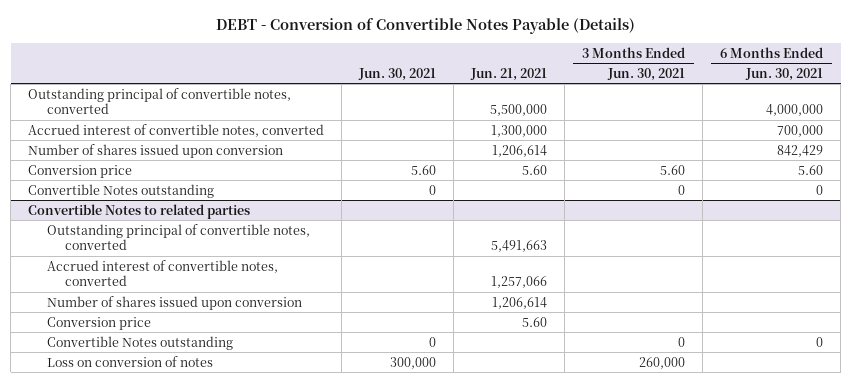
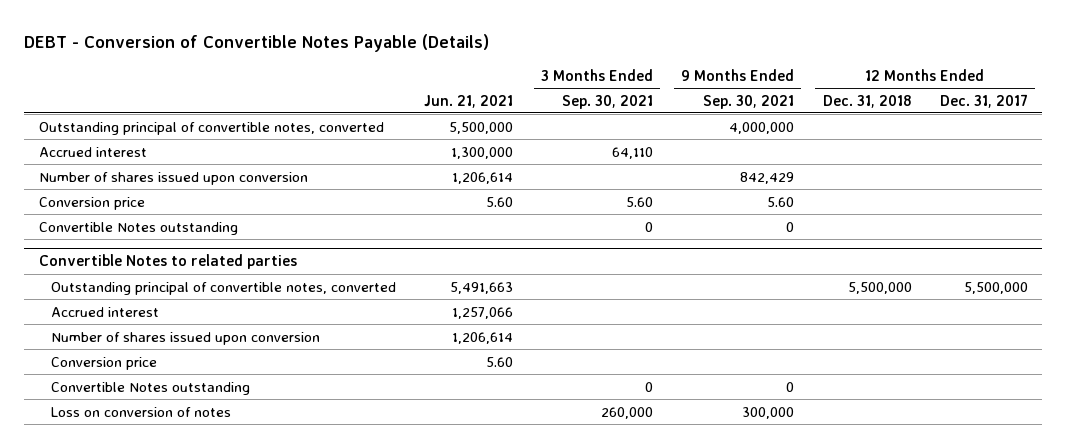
- | Jun. 30, 2021 | Jun. 21, 2021 | 3 Months Ended Jun. 30, 2021 | 6 Months Ended Jun. 30, 2021
+ | Jun. 21, 2021 | 3 Months Ended Sep. 30, 2021 | 9 Months Ended Sep. 30, 2021 | 12 Months Ended Dec. 31, 2018 | 12 Months Ended Dec. 31, 2017
- Accrued interest of convertible notes, converted | | 1,300,000 | | 700,000
+ Accrued interest | 1,300,000 | 64,110 | | |
@ Convertible Notes to related parties
- Accrued interest of convertible notes, converted | | 1,257,066 | |
+ Accrued interest | 1,257,066 | | | |

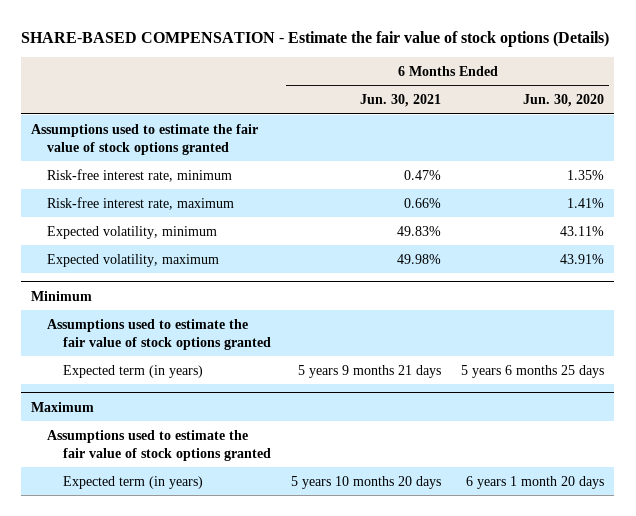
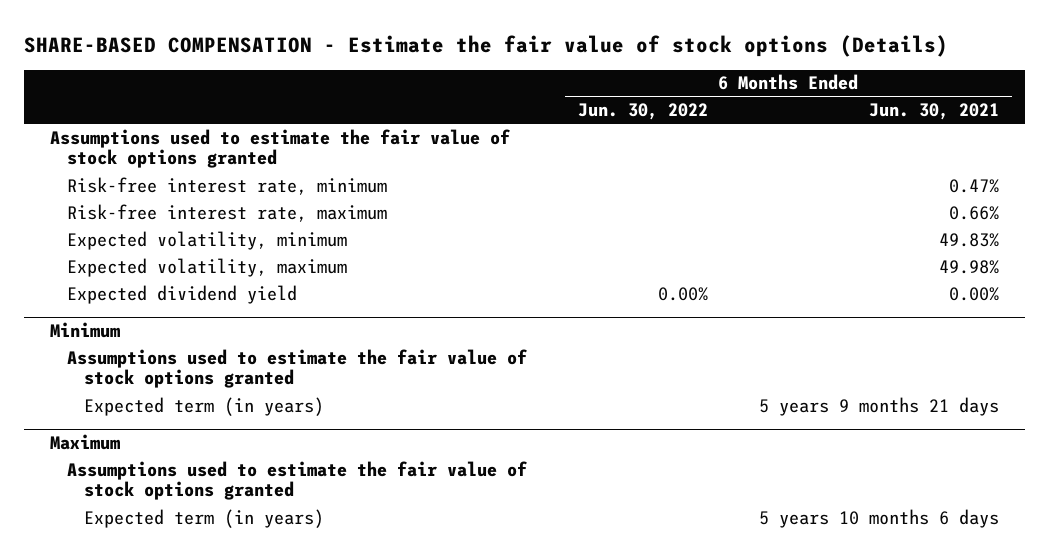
- | 6 Months Ended Jun. 30, 2021 | 6 Months Ended Jun. 30, 2020
+ | 6 Months Ended Jun. 30, 2022 | 6 Months Ended Jun. 30, 2021
+ Expected dividend yield | 0.00% | 0.00%
@ Maximum
- Expected term (in years) | 5 years 10 months 20 days | 6 years 1 month 20 days
+ Expected term (in years) | | 5 years 10 months 6 days

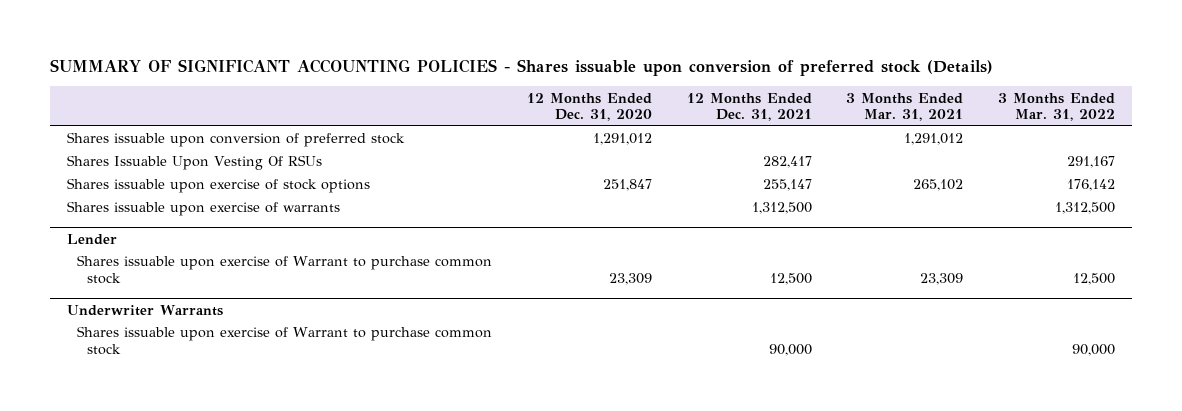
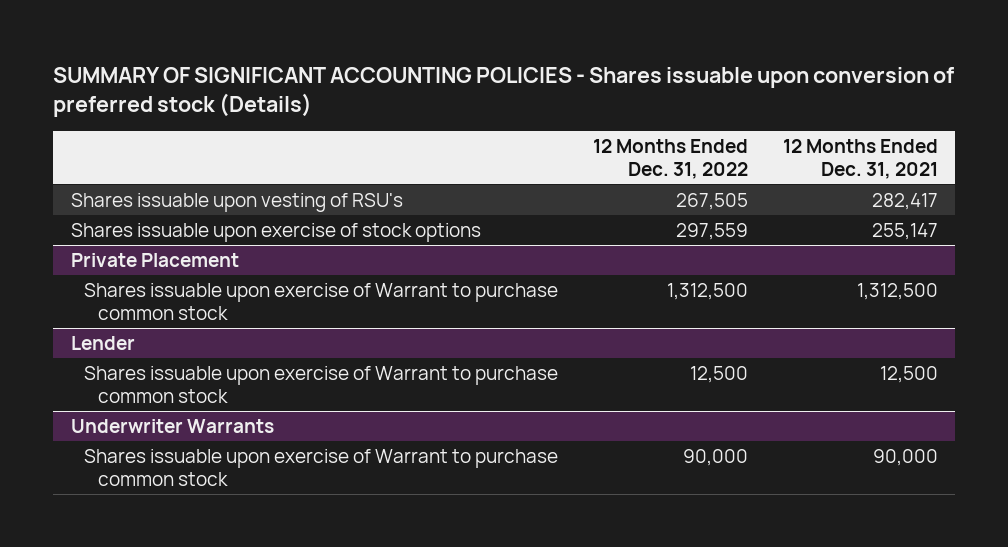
- | 12 Months Ended Dec. 31, 2020 | 12 Months Ended Dec. 31, 2021 | 3 Months Ended Mar. 31, 2021 | 3 Months Ended Mar. 31, 2022
+ | 12 Months Ended Dec. 31, 2022 | 12 Months Ended Dec. 31, 2021
- Shares issuable upon conversion of preferred stock | 1,291,012 | | 1,291,012 |
- Shares Issuable Upon Vesting Of RSUs | | 282,417 | | 291,167
+ Shares issuable upon vesting of RSU's | 267,505 | 282,417
- Shares issuable upon exercise of warrants | | 1,312,500 | | 1,312,500
+ Private Placement
+ Shares issuable upon exercise of Warrant to purchase common stock | 1,312,500 | 1,312,500

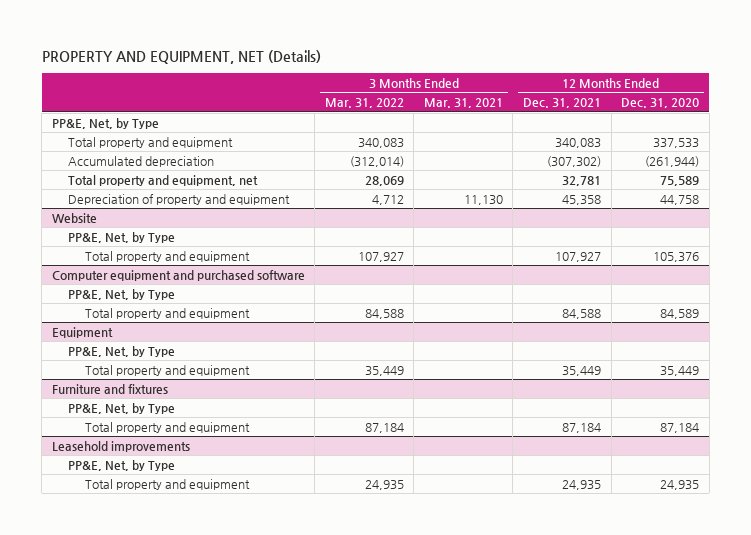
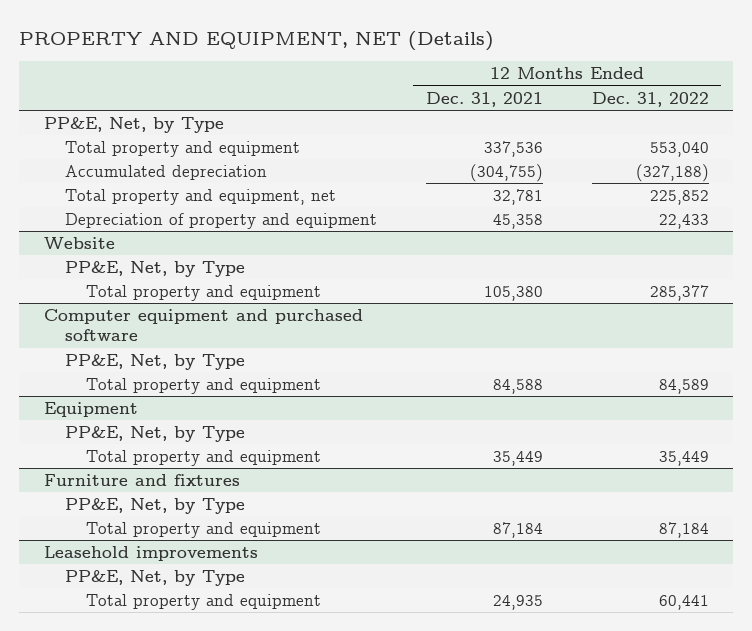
- | 3 Months Ended Mar. 31, 2022 | 3 Months Ended Mar. 31, 2021 | 12 Months Ended Dec. 31, 2021 | 12 Months Ended Dec. 31, 2020
+ | 12 Months Ended Dec. 31, 2021 | 12 Months Ended Dec. 31, 2022
- Total property and equipment | 340,083 | | 340,083 | 337,533
- Accumulated depreciation | (312,014) | | (307,302) | (261,944)
+ Total property and equipment | 337,536 | 553,040
+ Accumulated depreciation | (304,755) | (327,188)
@ Website
- Total property and equipment | 107,927 | | 107,927 | 105,376
+ Total property and equipment | 105,380 | 285,377

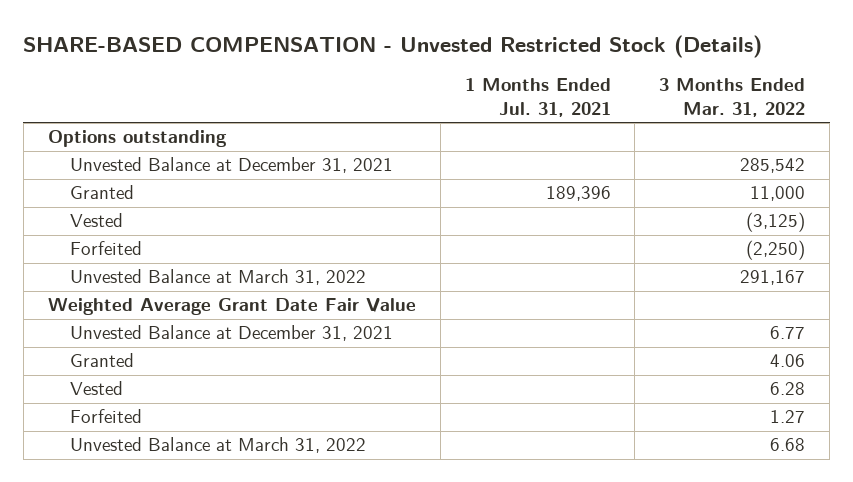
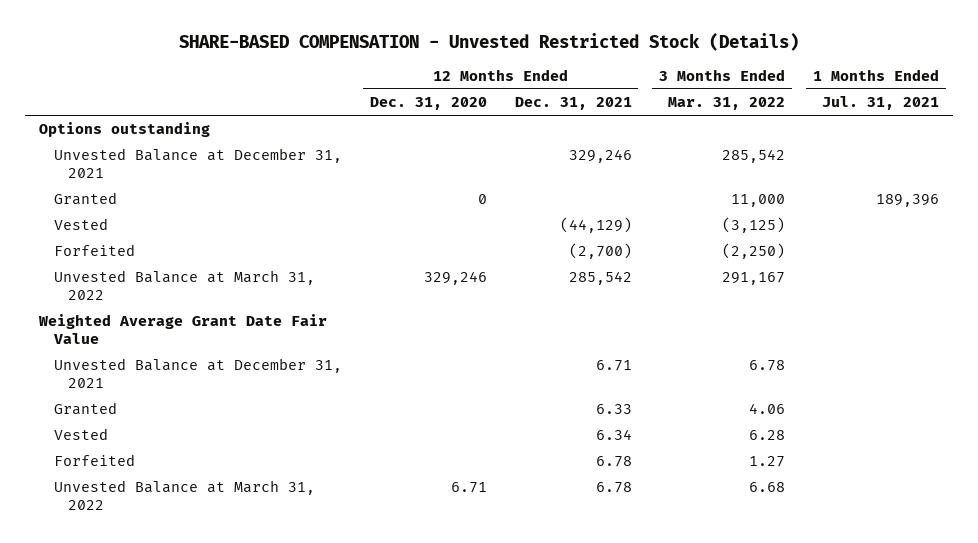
- | 1 Months Ended Jul. 31, 2021 | 3 Months Ended Mar. 31, 2022
+ | 12 Months Ended Dec. 31, 2020 | 12 Months Ended Dec. 31, 2021 | 3 Months Ended Mar. 31, 2022 | 1 Months Ended Jul. 31, 2021
- Unvested Balance at December 31, 2021 | | 6.77
+ Unvested Balance at December 31, 2021 | | 6.71 | 6.78 |

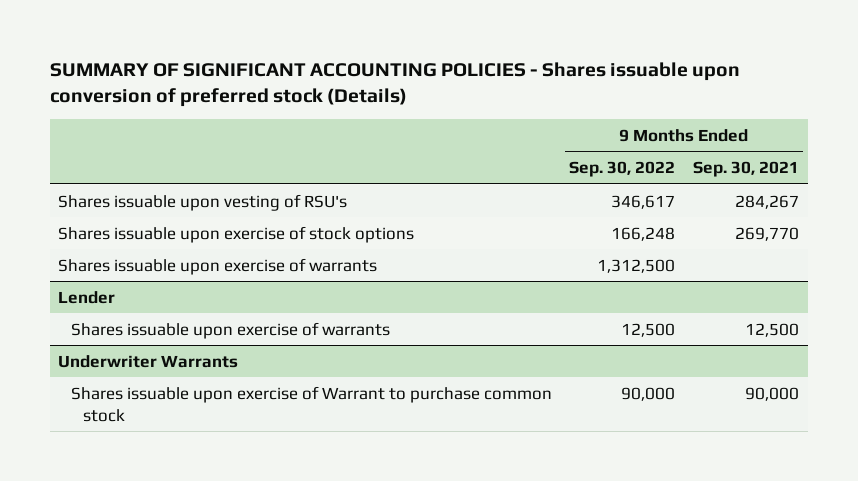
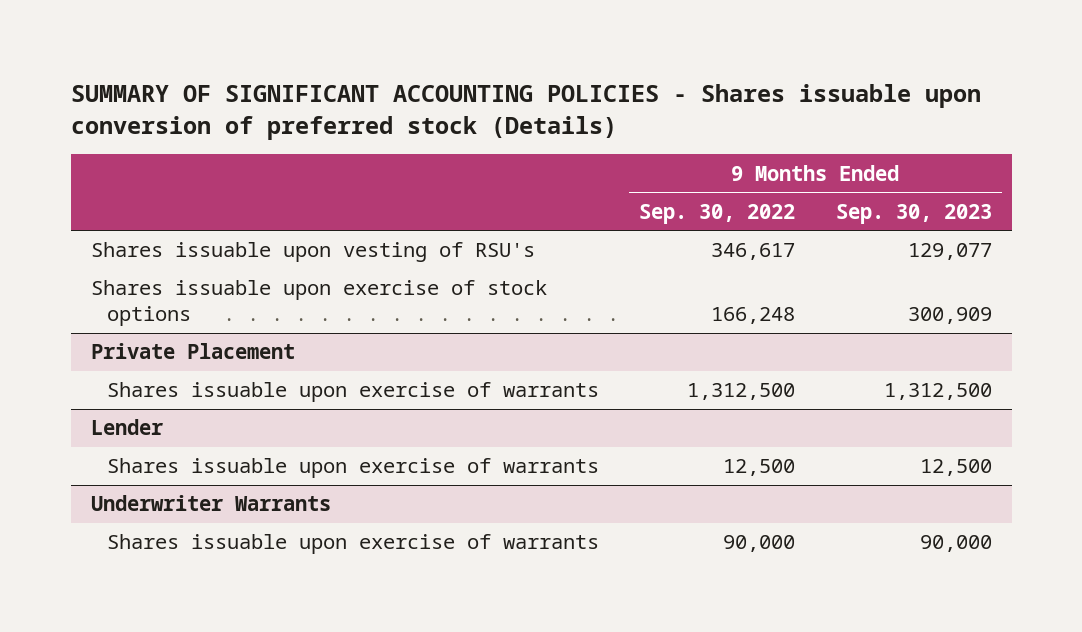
- | 9 Months Ended Sep. 30, 2022 | 9 Months Ended Sep. 30, 2021
+ | 9 Months Ended Sep. 30, 2022 | 9 Months Ended Sep. 30, 2023
+ Private Placement
@ Underwriter Warrants
- Shares issuable upon exercise of Warrant to purchase common stock | 90,000 | 90,000
+ Shares issuable upon exercise of warrants | 90,000 | 90,000

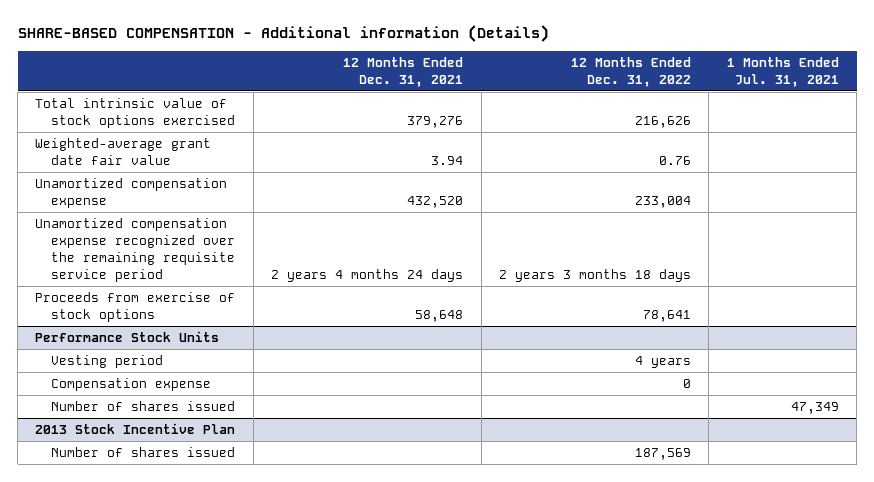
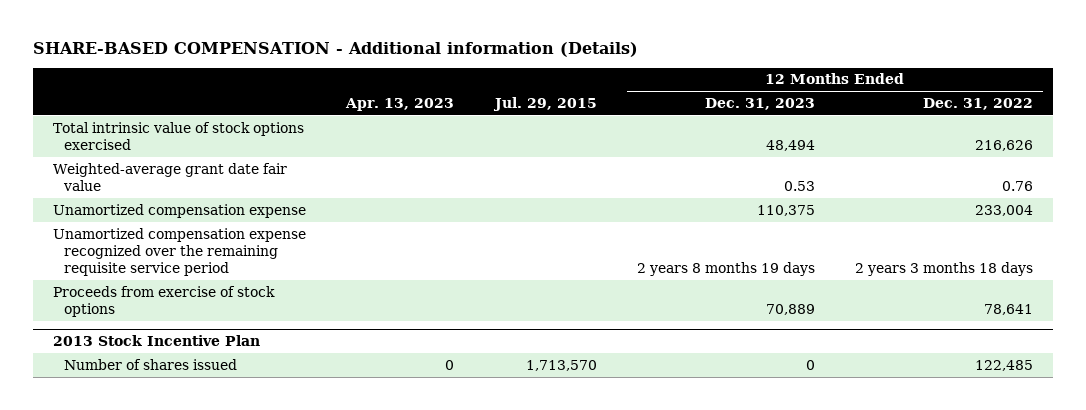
- | 12 Months Ended Dec. 31, 2021 | 12 Months Ended Dec. 31, 2022 | 1 Months Ended Jul. 31, 2021
+ | Apr. 13, 2023 | Jul. 29, 2015 | 12 Months Ended Dec. 31, 2023 | 12 Months Ended Dec. 31, 2022
- Performance Stock Units
- Vesting period | | 4 years |
- Compensation expense | | 0 |
- Number of shares issued | | | 47,349
@ 2013 Stock Incentive Plan
- Number of shares issued | | 187,569 |
+ Number of shares issued | 0 | 1,713,570 | 0 | 122,485

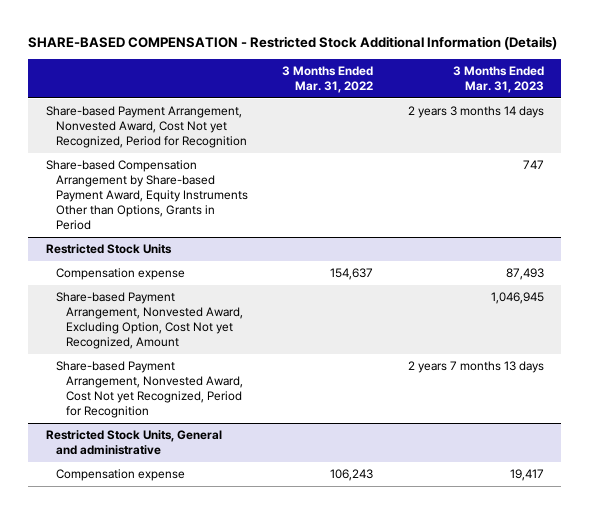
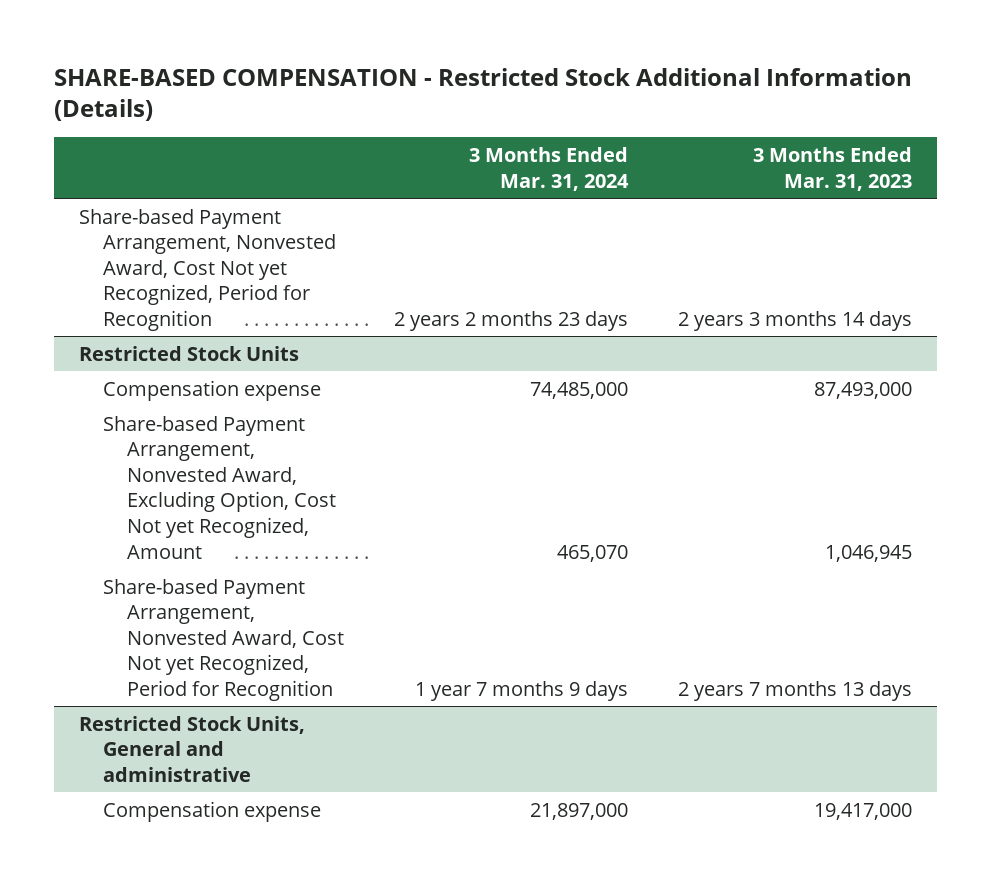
- | 3 Months Ended Mar. 31, 2022 | 3 Months Ended Mar. 31, 2023
+ | 3 Months Ended Mar. 31, 2024 | 3 Months Ended Mar. 31, 2023
- Share-based Compensation Arrangement by Share-based Payment Award, Equity Instruments Other than Options, Grants in Period | | 747
@ Restricted Stock Units
- Compensation expense | 154,637 | 87,493
+ Compensation expense | 74,485,000 | 87,493,000
@ Restricted Stock Units, General and administrative
- Compensation expense | 106,243 | 19,417
+ Compensation expense | 21,897,000 | 19,417,000

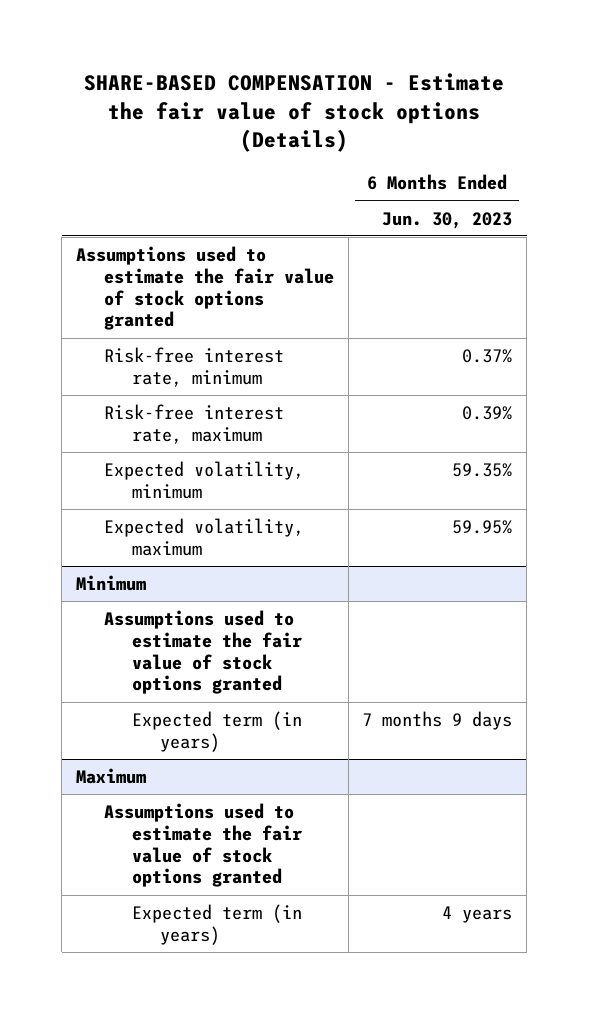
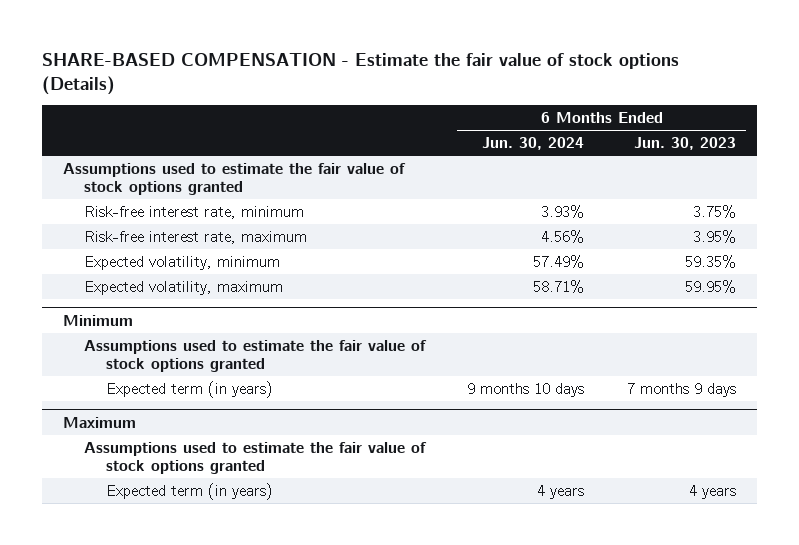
- | 6 Months Ended Jun. 30, 2023
+ | 6 Months Ended Jun. 30, 2024 | 6 Months Ended Jun. 30, 2023
- Risk-free interest rate, minimum | 0.37%
- Risk-free interest rate, maximum | 0.39%
+ Risk-free interest rate, minimum | 3.93% | 3.75%
+ Risk-free interest rate, maximum | 4.56% | 3.95%

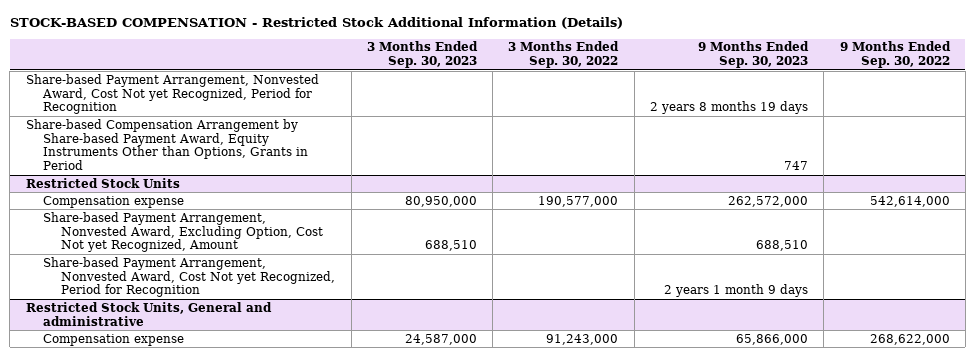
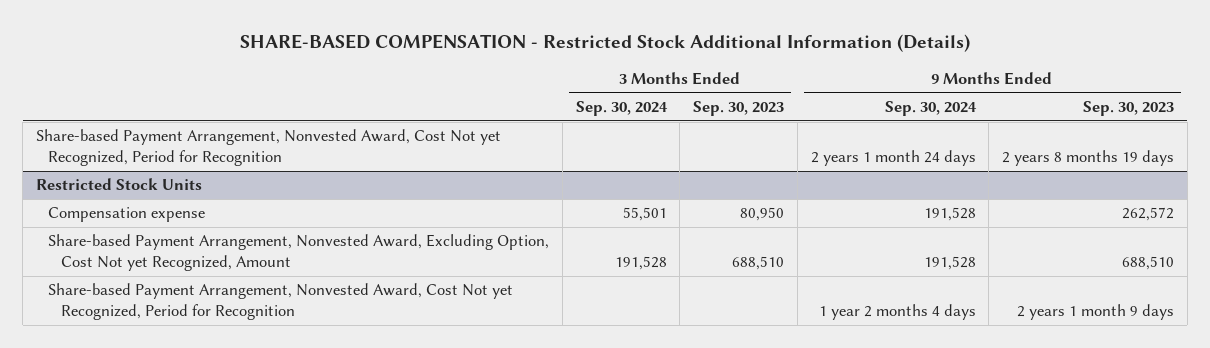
- STOCK-BASED COMPENSATION - Restricted Stock Additional Information (Details)
+ SHARE-BASED COMPENSATION - Restricted Stock Additional Information (Details)
- | 3 Months Ended Sep. 30, 2023 | 3 Months Ended Sep. 30, 2022 | 9 Months Ended Sep. 30, 2023 | 9 Months Ended Sep. 30, 2022
+ | 3 Months Ended Sep. 30, 2024 | 3 Months Ended Sep. 30, 2023 | 9 Months Ended Sep. 30, 2024 | 9 Months Ended Sep. 30, 2023
- Share-based Compensation Arrangement by Share-based Payment Award, Equity Instruments Other than Options, Grants in Period | | | 747 |
@ Restricted Stock Units
- Compensation expense | 80,950,000 | 190,577,000 | 262,572,000 | 542,614,000
+ Compensation expense | 55,501 | 80,950 | 191,528 | 262,572
- Restricted Stock Units, General and administrative
- Compensation expense | 24,587,000 | 91,243,000 | 65,866,000 | 268,622,000

